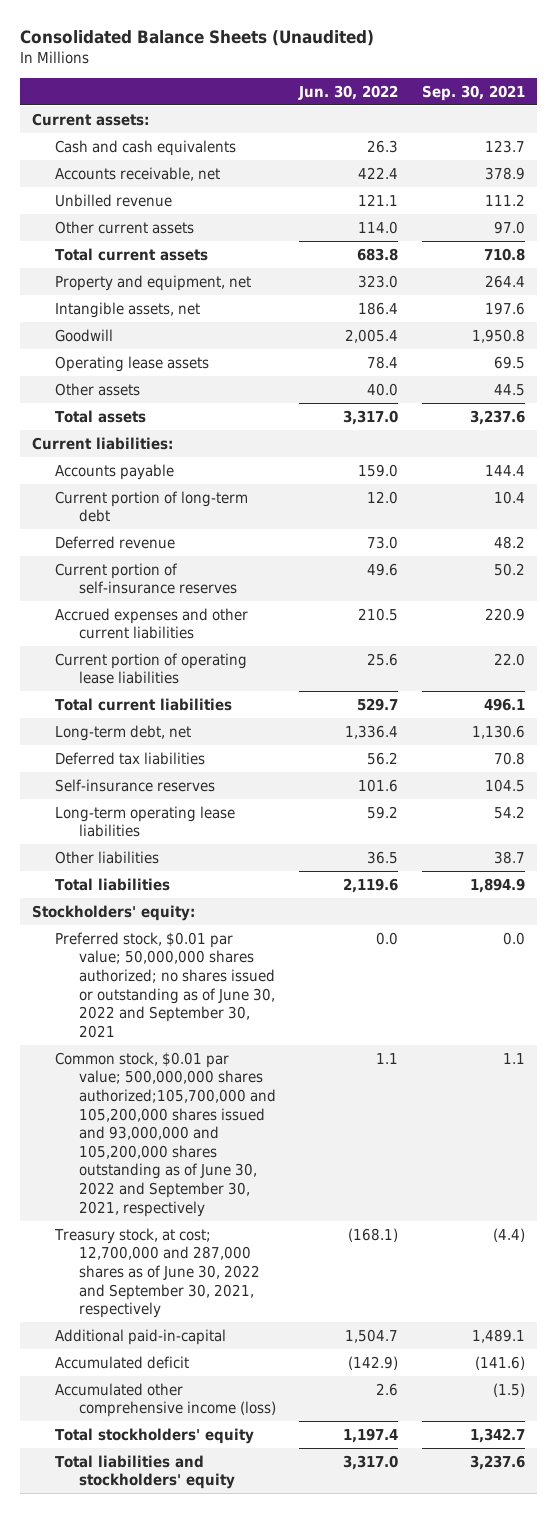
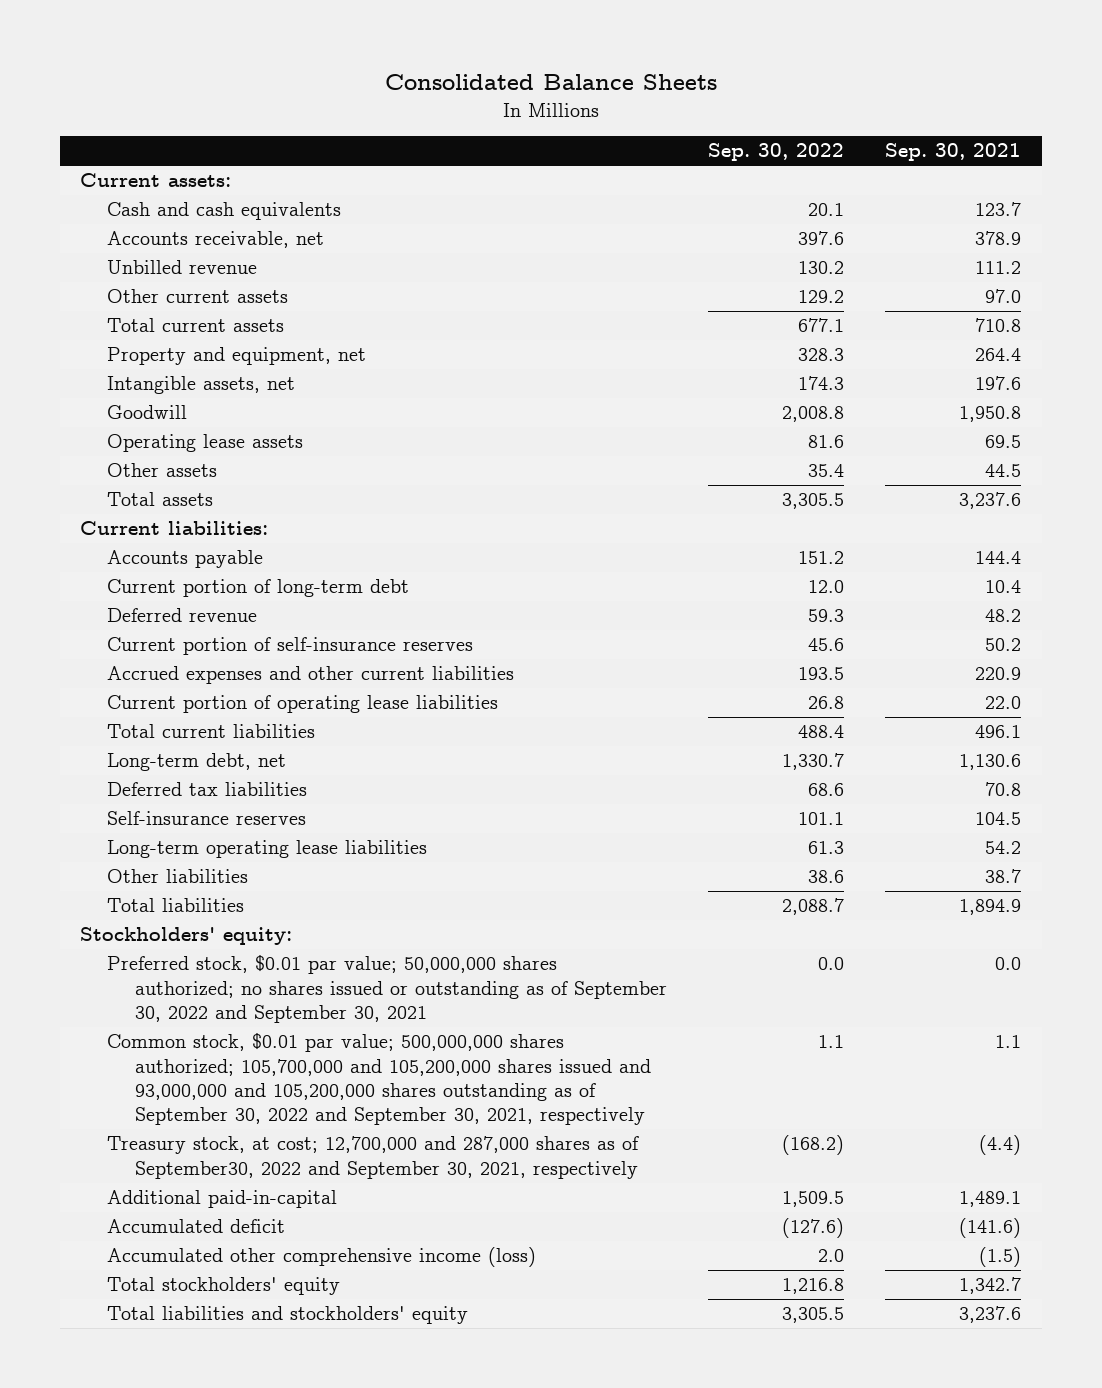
- Consolidated Balance Sheets (Unaudited)
+ Consolidated Balance Sheets
- | Jun. 30, 2022 | Sep. 30, 2021
+ | Sep. 30, 2022 | Sep. 30, 2021
- Preferred stock, $0.01 par value; 50,000,000 shares authorized; no shares issued or outstanding as of June 30, 2022 and September 30, 2021 | 0.0 | 0.0
- Common stock, $0.01 par value; 500,000,000 shares authorized;105,700,000 and 105,200,000 shares issued and 93,000,000 and 105,200,000 shares outstanding as of June 30, 2022 and September 30, 2021, respectively | 1.1 | 1.1
- Treasury stock, at cost; 12,700,000 and 287,000 shares as of June 30, 2022 and September 30, 2021, respectively | (168.1) | (4.4)
+ Preferred stock, $0.01 par value; 50,000,000 shares authorized; no shares issued or outstanding as of September 30, 2022 and September 30, 2021 | 0.0 | 0.0
+ Common stock, $0.01 par value; 500,000,000 shares authorized; 105,700,000 and 105,200,000 shares issued and 93,000,000 and 105,200,000 shares outstanding as of September 30, 2022 and September 30, 2021, respectively | 1.1 | 1.1
+ Treasury stock, at cost; 12,700,000 and 287,000 shares as of September30, 2022 and September 30, 2021, respectively | (168.2) | (4.4)

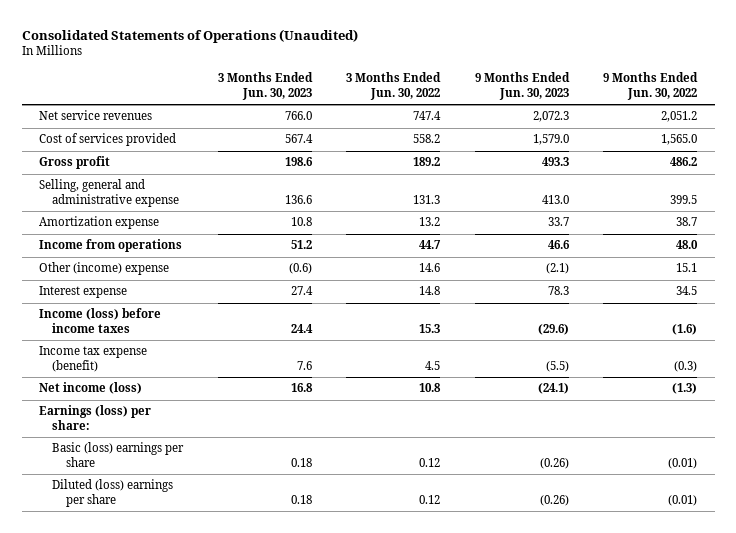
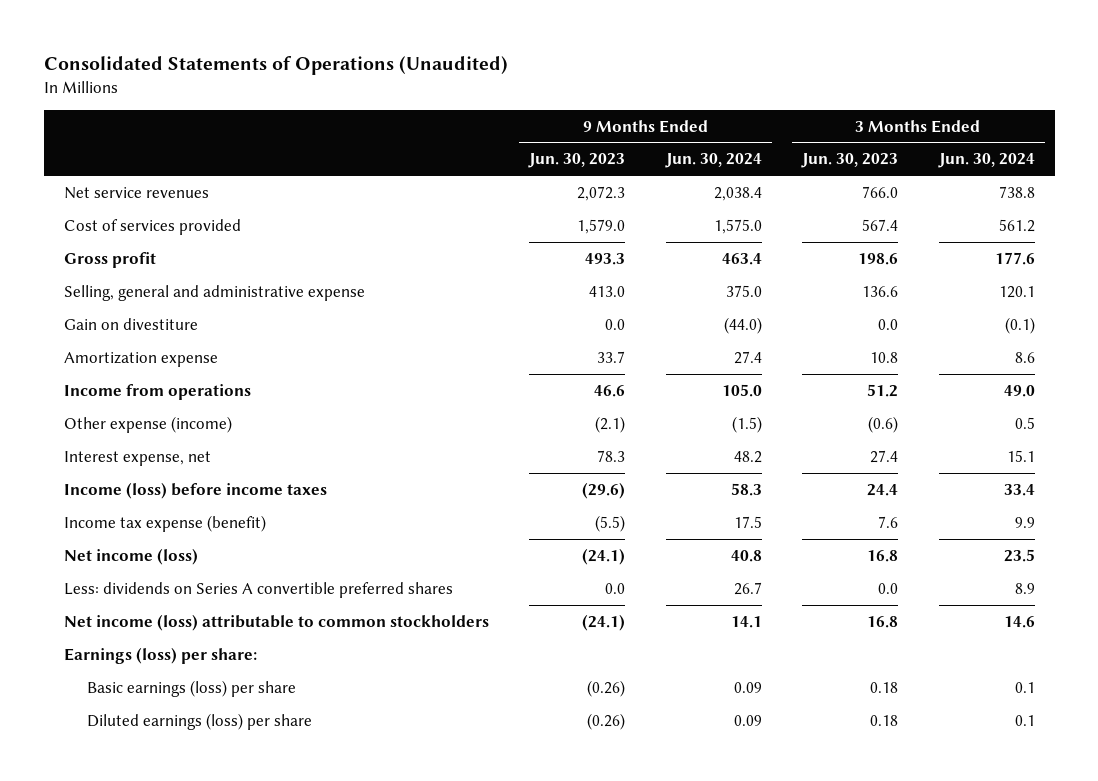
- | 3 Months Ended Jun. 30, 2023 | 3 Months Ended Jun. 30, 2022 | 9 Months Ended Jun. 30, 2023 | 9 Months Ended Jun. 30, 2022
+ | 9 Months Ended Jun. 30, 2023 | 9 Months Ended Jun. 30, 2024 | 3 Months Ended Jun. 30, 2023 | 3 Months Ended Jun. 30, 2024
+ Gain on divestiture | 0.0 | (44.0) | 0.0 | (0.1)
- Other (income) expense | (0.6) | 14.6 | (2.1) | 15.1
- Interest expense | 27.4 | 14.8 | 78.3 | 34.5
+ Other expense (income) | (2.1) | (1.5) | (0.6) | 0.5
+ Interest expense, net | 78.3 | 48.2 | 27.4 | 15.1
+ Less: dividends on Series A convertible preferred shares | 0.0 | 26.7 | 0.0 | 8.9
+ Net income (loss) attributable to common stockholders | (24.1) | 14.1 | 16.8 | 14.6
- Basic (loss) earnings per share | 0.18 | 0.12 | (0.26) | (0.01)
- Diluted (loss) earnings per share | 0.18 | 0.12 | (0.26) | (0.01)
+ Basic earnings (loss) per share | (0.26) | 0.09 | 0.18 | 0.1
+ Diluted earnings (loss) per share | (0.26) | 0.09 | 0.18 | 0.1

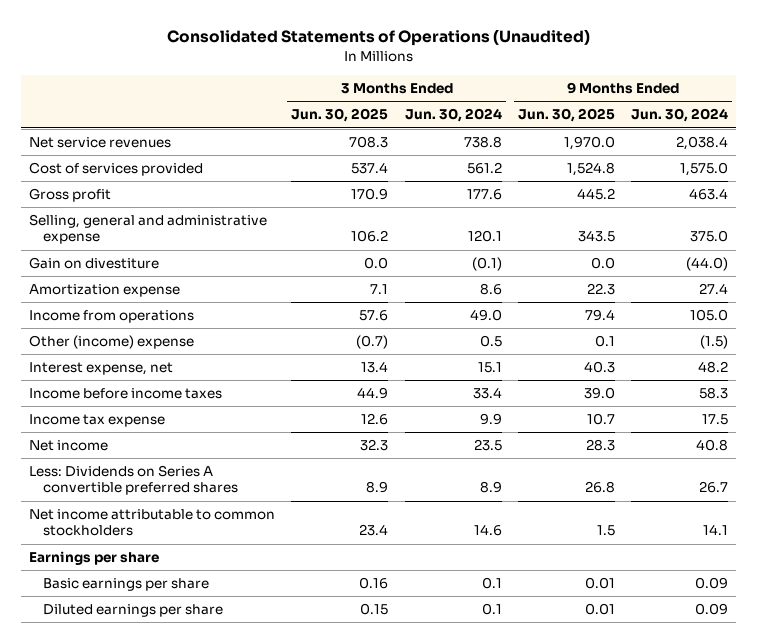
- | 9 Months Ended Jun. 30, 2023 | 9 Months Ended Jun. 30, 2024 | 3 Months Ended Jun. 30, 2023 | 3 Months Ended Jun. 30, 2024
+ | 3 Months Ended Jun. 30, 2025 | 3 Months Ended Jun. 30, 2024 | 9 Months Ended Jun. 30, 2025 | 9 Months Ended Jun. 30, 2024
- Other expense (income) | (2.1) | (1.5) | (0.6) | 0.5
+ Other (income) expense | (0.7) | 0.5 | 0.1 | (1.5)
- Income (loss) before income taxes | (29.6) | 58.3 | 24.4 | 33.4
- Income tax expense (benefit) | (5.5) | 17.5 | 7.6 | 9.9
- Net income (loss) | (24.1) | 40.8 | 16.8 | 23.5
- Less: dividends on Series A convertible preferred shares | 0.0 | 26.7 | 0.0 | 8.9
- Net income (loss) attributable to common stockholders | (24.1) | 14.1 | 16.8 | 14.6
- Earnings (loss) per share:
- Basic earnings (loss) per share | (0.26) | 0.09 | 0.18 | 0.1
- Diluted earnings (loss) per share | (0.26) | 0.09 | 0.18 | 0.1
+ Income before income taxes | 44.9 | 33.4 | 39.0 | 58.3
+ Income tax expense | 12.6 | 9.9 | 10.7 | 17.5
+ Net income | 32.3 | 23.5 | 28.3 | 40.8
+ Less: Dividends on Series A convertible preferred shares | 8.9 | 8.9 | 26.8 | 26.7
+ Net income attributable to common stockholders | 23.4 | 14.6 | 1.5 | 14.1
+ Earnings per share
+ Basic earnings per share | 0.16 | 0.1 | 0.01 | 0.09
+ Diluted earnings per share | 0.15 | 0.1 | 0.01 | 0.09

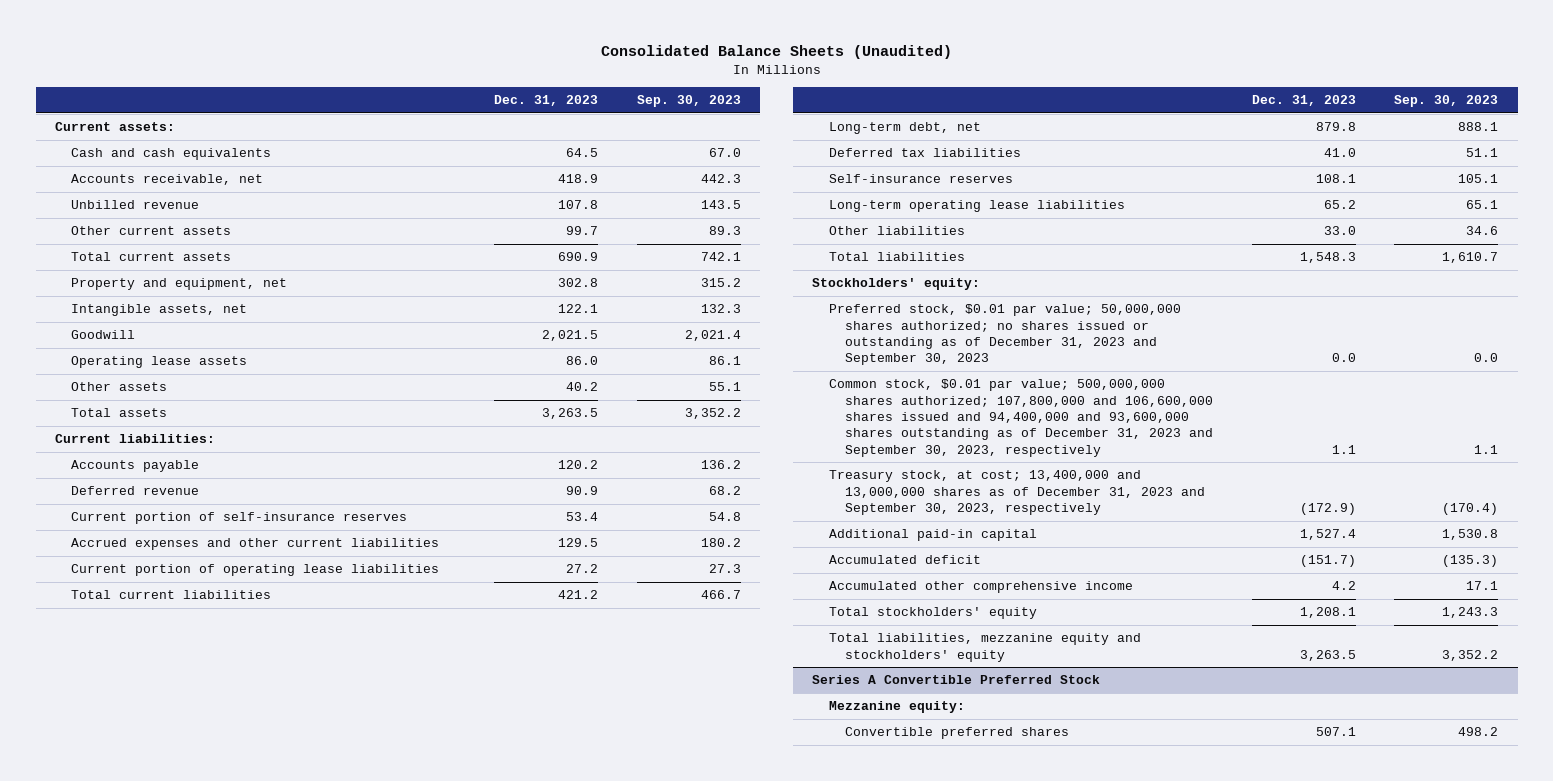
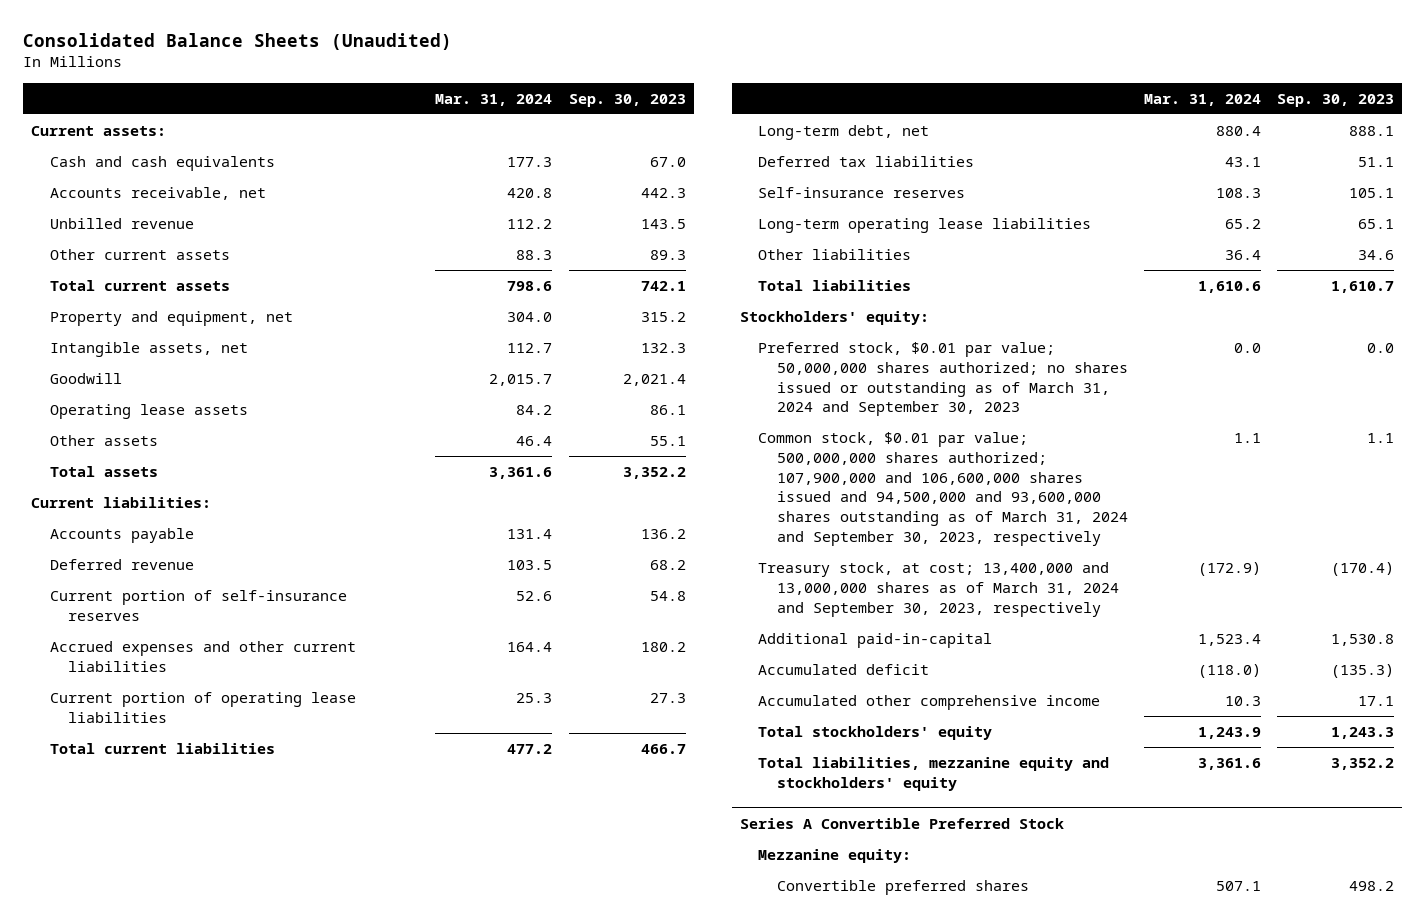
- | Dec. 31, 2023 | Sep. 30, 2023
+ | Mar. 31, 2024 | Sep. 30, 2023
- Preferred stock, $0.01 par value; 50,000,000 shares authorized; no shares issued or outstanding as of December 31, 2023 and September 30, 2023 | 0.0 | 0.0
- Common stock, $0.01 par value; 500,000,000 shares authorized; 107,800,000 and 106,600,000 shares issued and 94,400,000 and 93,600,000 shares outstanding as of December 31, 2023 and September 30, 2023, respectively | 1.1 | 1.1
- Treasury stock, at cost; 13,400,000 and 13,000,000 shares as of December 31, 2023 and September 30, 2023, respectively | (172.9) | (170.4)
- Additional paid-in capital | 1,527.4 | 1,530.8
+ Preferred stock, $0.01 par value; 50,000,000 shares authorized; no shares issued or outstanding as of March 31, 2024 and September 30, 2023 | 0.0 | 0.0
+ Common stock, $0.01 par value; 500,000,000 shares authorized; 107,900,000 and 106,600,000 shares issued and 94,500,000 and 93,600,000 shares outstanding as of March 31, 2024 and September 30, 2023, respectively | 1.1 | 1.1
+ Treasury stock, at cost; 13,400,000 and 13,000,000 shares as of March 31, 2024 and September 30, 2023, respectively | (172.9) | (170.4)
+ Additional paid-in-capital | 1,523.4 | 1,530.8

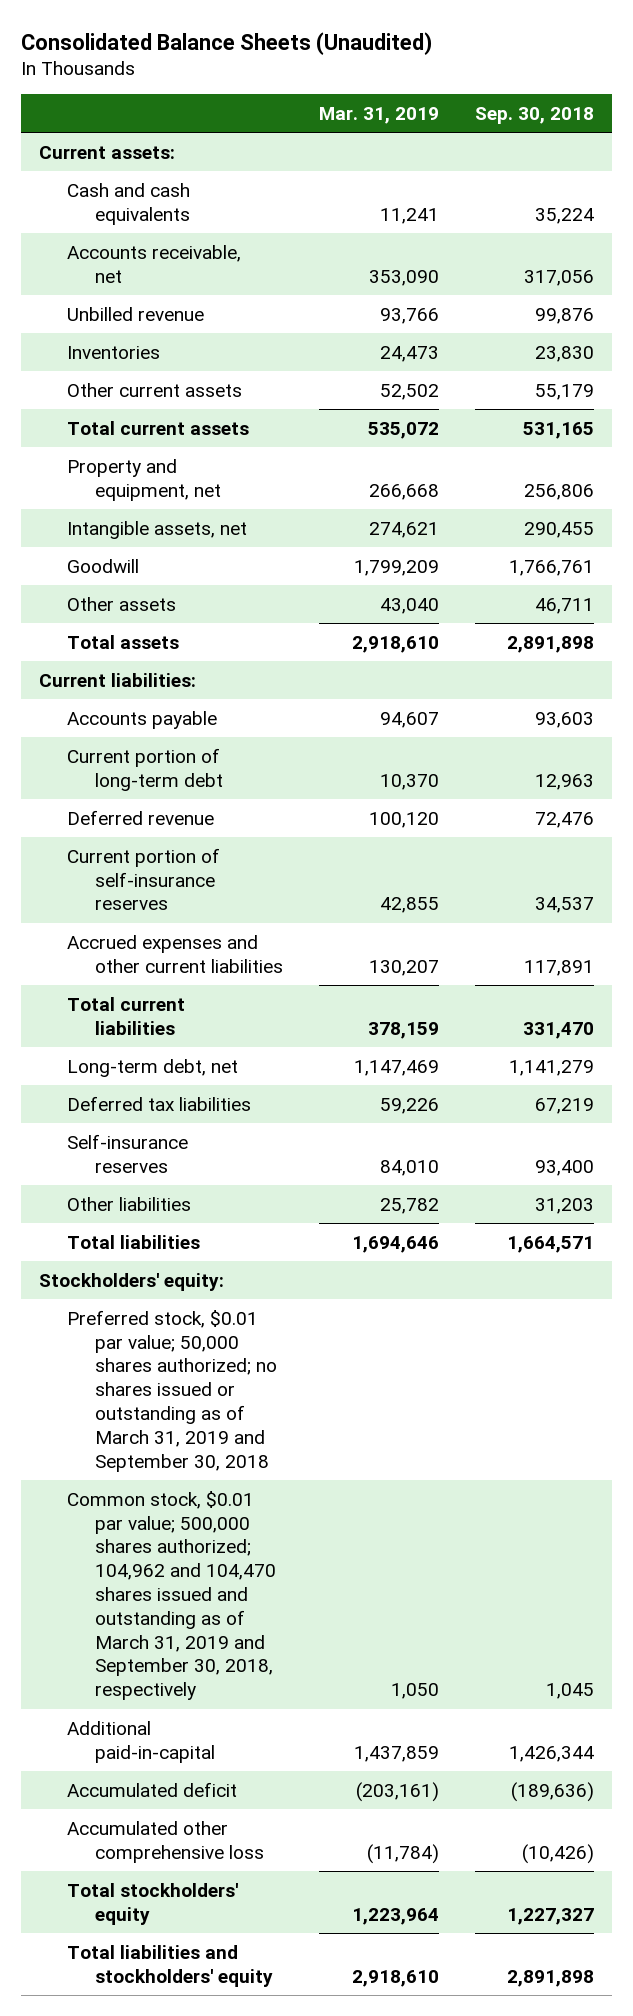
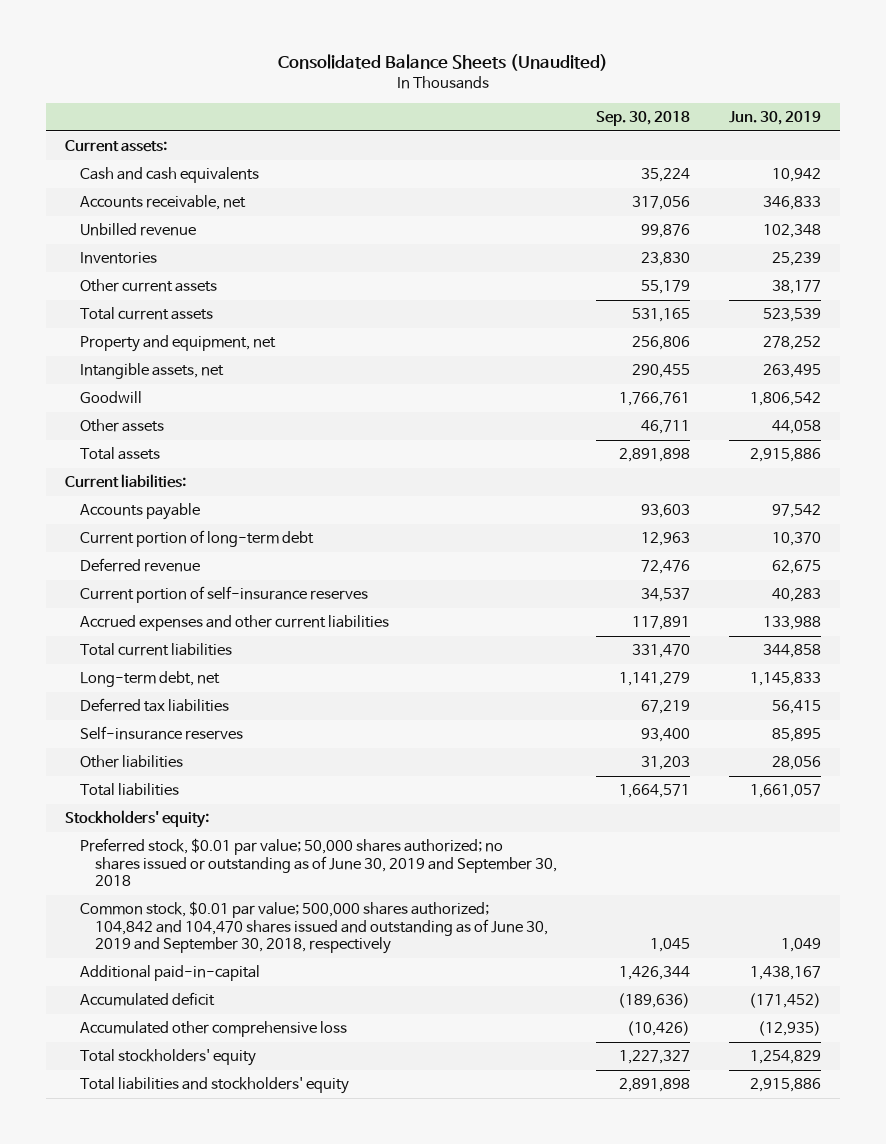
- | Mar. 31, 2019 | Sep. 30, 2018
+ | Sep. 30, 2018 | Jun. 30, 2019
- Preferred stock, $0.01 par value; 50,000 shares authorized; no shares issued or outstanding as of March 31, 2019 and September 30, 2018
- Common stock, $0.01 par value; 500,000 shares authorized; 104,962 and 104,470 shares issued and outstanding as of March 31, 2019 and September 30, 2018, respectively | 1,050 | 1,045
+ Preferred stock, $0.01 par value; 50,000 shares authorized; no shares issued or outstanding as of June 30, 2019 and September 30, 2018
+ Common stock, $0.01 par value; 500,000 shares authorized; 104,842 and 104,470 shares issued and outstanding as of June 30, 2019 and September 30, 2018, respectively | 1,045 | 1,049

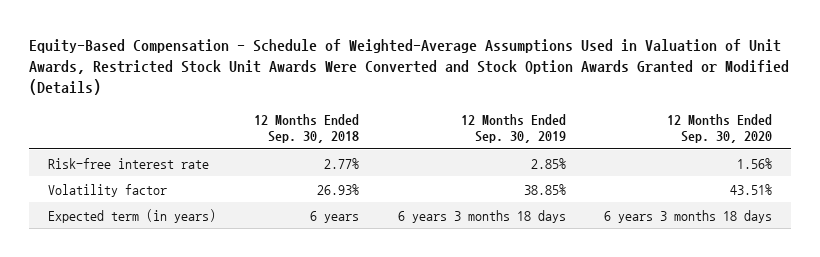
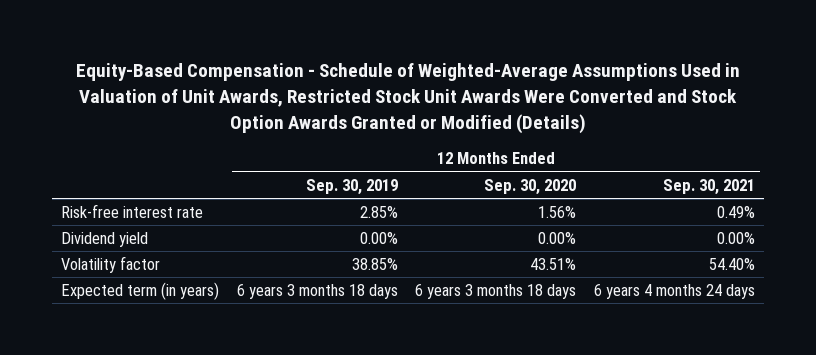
- | 12 Months Ended Sep. 30, 2018 | 12 Months Ended Sep. 30, 2019 | 12 Months Ended Sep. 30, 2020
+ | 12 Months Ended Sep. 30, 2019 | 12 Months Ended Sep. 30, 2020 | 12 Months Ended Sep. 30, 2021
+ Dividend yield | 0.00% | 0.00% | 0.00%

